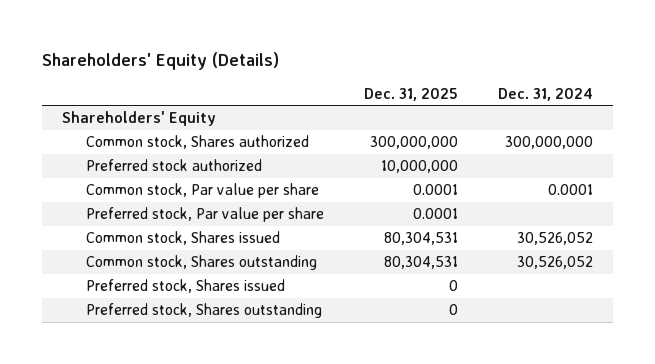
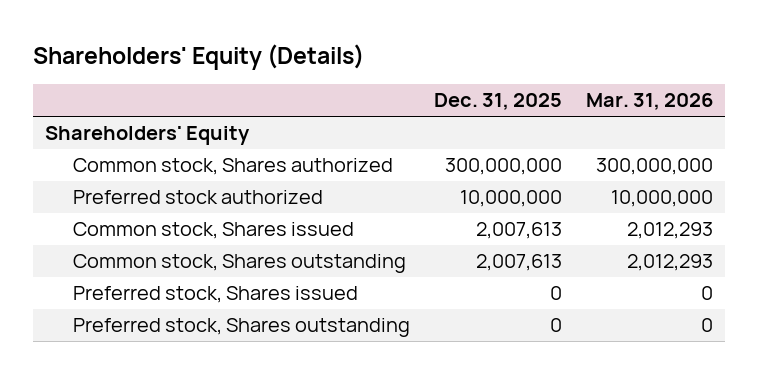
- | Dec. 31, 2025 | Dec. 31, 2024
+ | Dec. 31, 2025 | Mar. 31, 2026
- Common stock, Par value per share | 0.0001 | 0.0001
- Preferred stock, Par value per share | 0.0001 |
- Common stock, Shares issued | 80,304,531 | 30,526,052
- Common stock, Shares outstanding | 80,304,531 | 30,526,052
+ Common stock, Shares issued | 2,007,613 | 2,012,293
+ Common stock, Shares outstanding | 2,007,613 | 2,012,293

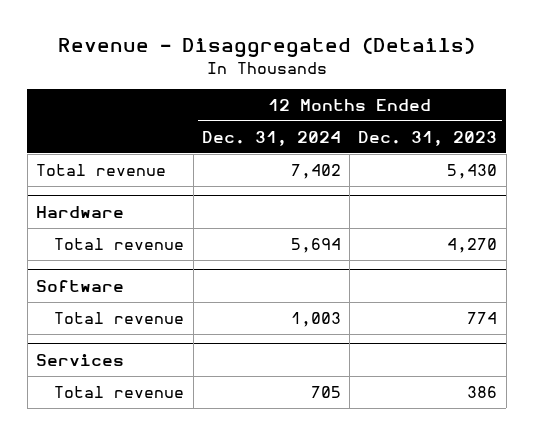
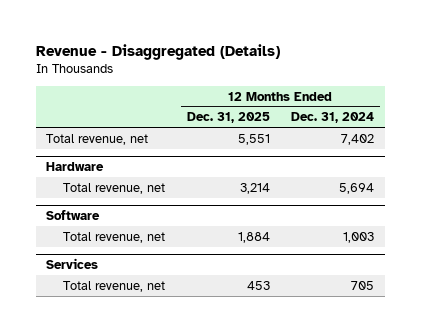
- | 12 Months Ended Dec. 31, 2024 | 12 Months Ended Dec. 31, 2023
+ | 12 Months Ended Dec. 31, 2025 | 12 Months Ended Dec. 31, 2024
- Total revenue | 7,402 | 5,430
+ Total revenue, net | 5,551 | 7,402
@ Hardware
- Total revenue | 5,694 | 4,270
+ Total revenue, net | 3,214 | 5,694
@ Software
- Total revenue | 1,003 | 774
+ Total revenue, net | 1,884 | 1,003
@ Services
- Total revenue | 705 | 386
+ Total revenue, net | 453 | 705

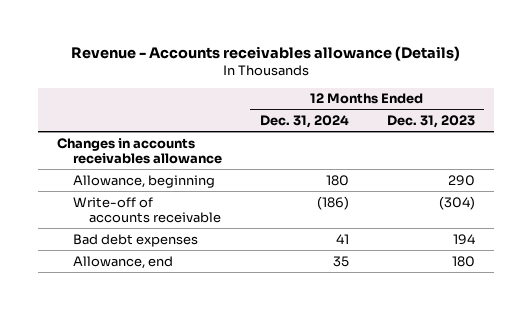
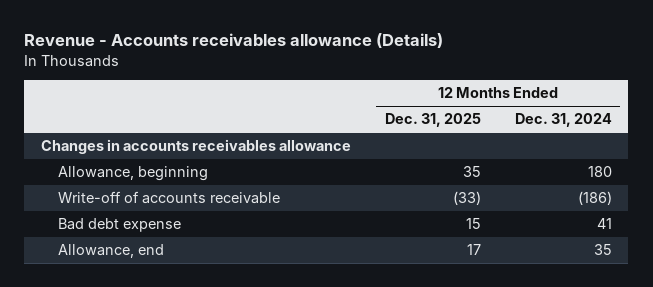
- | 12 Months Ended Dec. 31, 2024 | 12 Months Ended Dec. 31, 2023
+ | 12 Months Ended Dec. 31, 2025 | 12 Months Ended Dec. 31, 2024
- Bad debt expenses | 41 | 194
+ Bad debt expense | 15 | 41

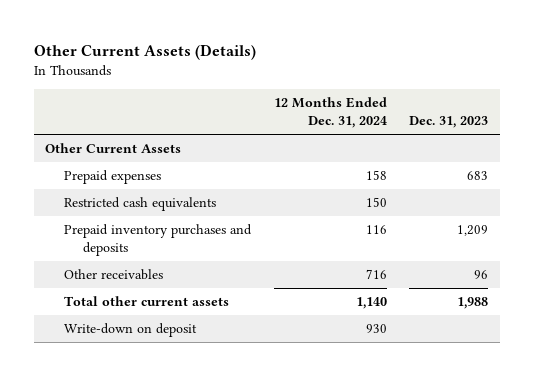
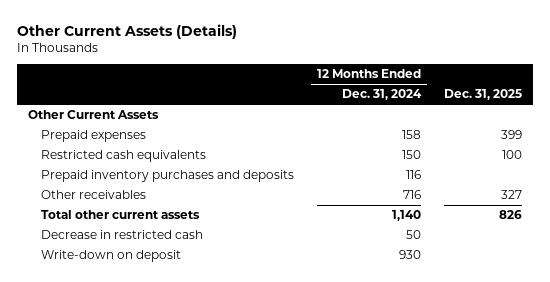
- | 12 Months Ended Dec. 31, 2024 | Dec. 31, 2023
+ | 12 Months Ended Dec. 31, 2024 | Dec. 31, 2025
+ Decrease in restricted cash | 50 |

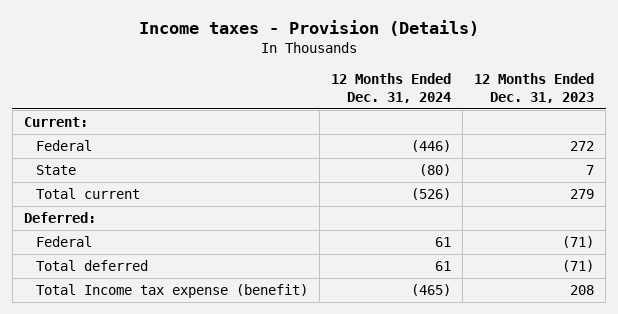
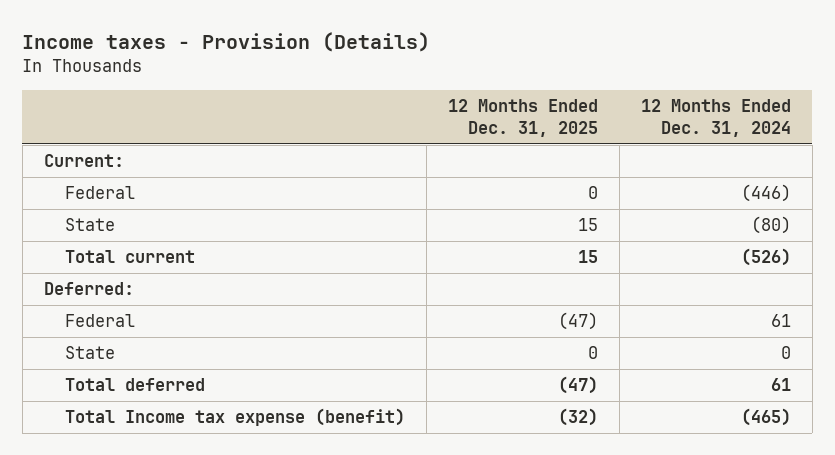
- | 12 Months Ended Dec. 31, 2024 | 12 Months Ended Dec. 31, 2023
+ | 12 Months Ended Dec. 31, 2025 | 12 Months Ended Dec. 31, 2024
+ State | 0 | 0

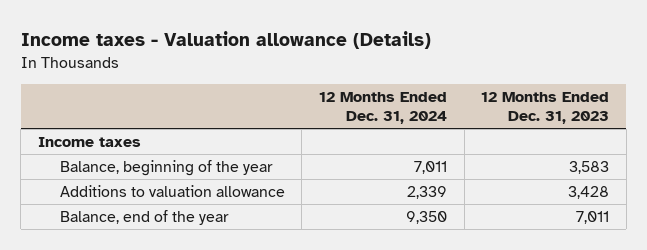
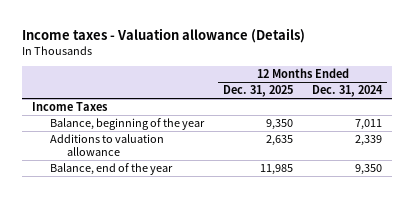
- | 12 Months Ended Dec. 31, 2024 | 12 Months Ended Dec. 31, 2023
+ | 12 Months Ended Dec. 31, 2025 | 12 Months Ended Dec. 31, 2024
- Income taxes
+ Income Taxes

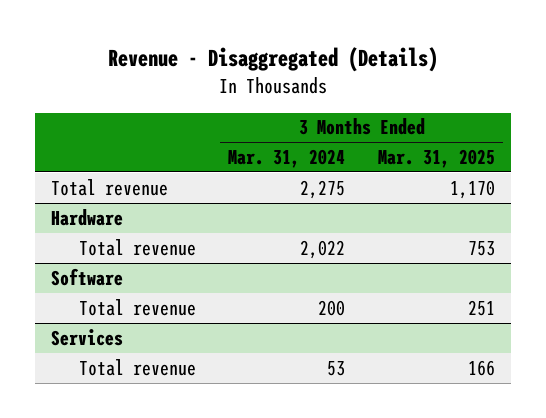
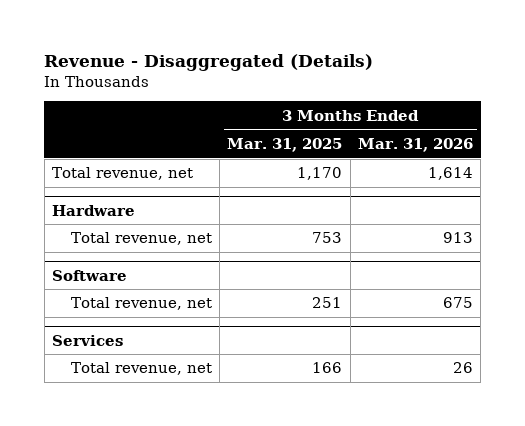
- | 3 Months Ended Mar. 31, 2024 | 3 Months Ended Mar. 31, 2025
+ | 3 Months Ended Mar. 31, 2025 | 3 Months Ended Mar. 31, 2026
- Total revenue | 2,275 | 1,170
+ Total revenue, net | 1,170 | 1,614
@ Hardware
- Total revenue | 2,022 | 753
+ Total revenue, net | 753 | 913
@ Software
- Total revenue | 200 | 251
+ Total revenue, net | 251 | 675
@ Services
- Total revenue | 53 | 166
+ Total revenue, net | 166 | 26

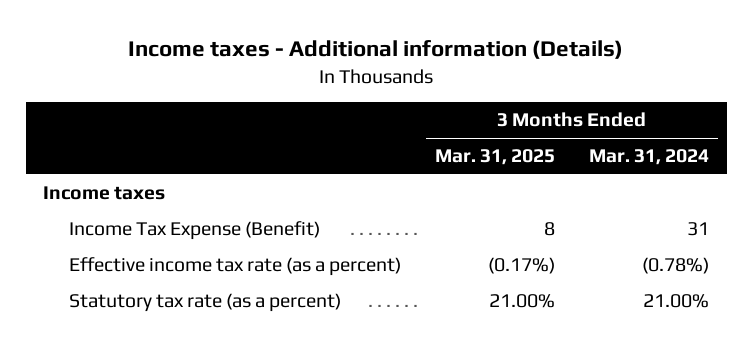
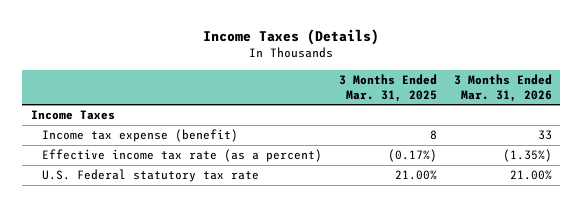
- Income taxes - Additional information (Details)
+ Income Taxes (Details)
- | 3 Months Ended Mar. 31, 2025 | 3 Months Ended Mar. 31, 2024
+ | 3 Months Ended Mar. 31, 2025 | 3 Months Ended Mar. 31, 2026
- Income taxes
- Income Tax Expense (Benefit) | 8 | 31
+ Income Taxes
+ Income tax expense (benefit) | 8 | 33
- Statutory tax rate (as a percent) | 21.00% | 21.00%
+ U.S. Federal statutory tax rate | 21.00% | 21.00%

